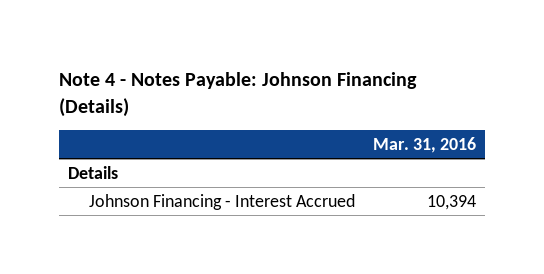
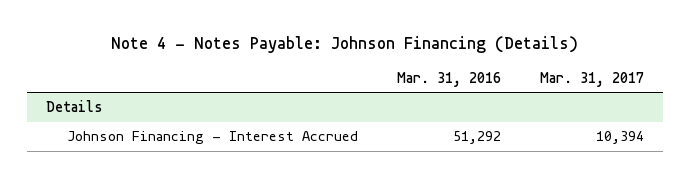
- | Mar. 31, 2016
+ | Mar. 31, 2016 | Mar. 31, 2017
- Johnson Financing - Interest Accrued | 10,394
+ Johnson Financing - Interest Accrued | 51,292 | 10,394

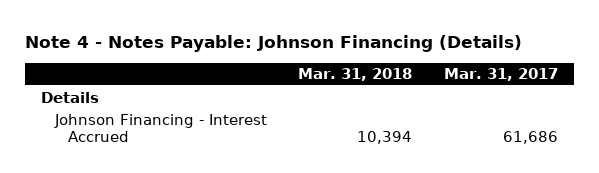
- | Mar. 31, 2016 | Mar. 31, 2017
+ | Mar. 31, 2018 | Mar. 31, 2017
- Johnson Financing - Interest Accrued | 51,292 | 10,394
+ Johnson Financing - Interest Accrued | 10,394 | 61,686

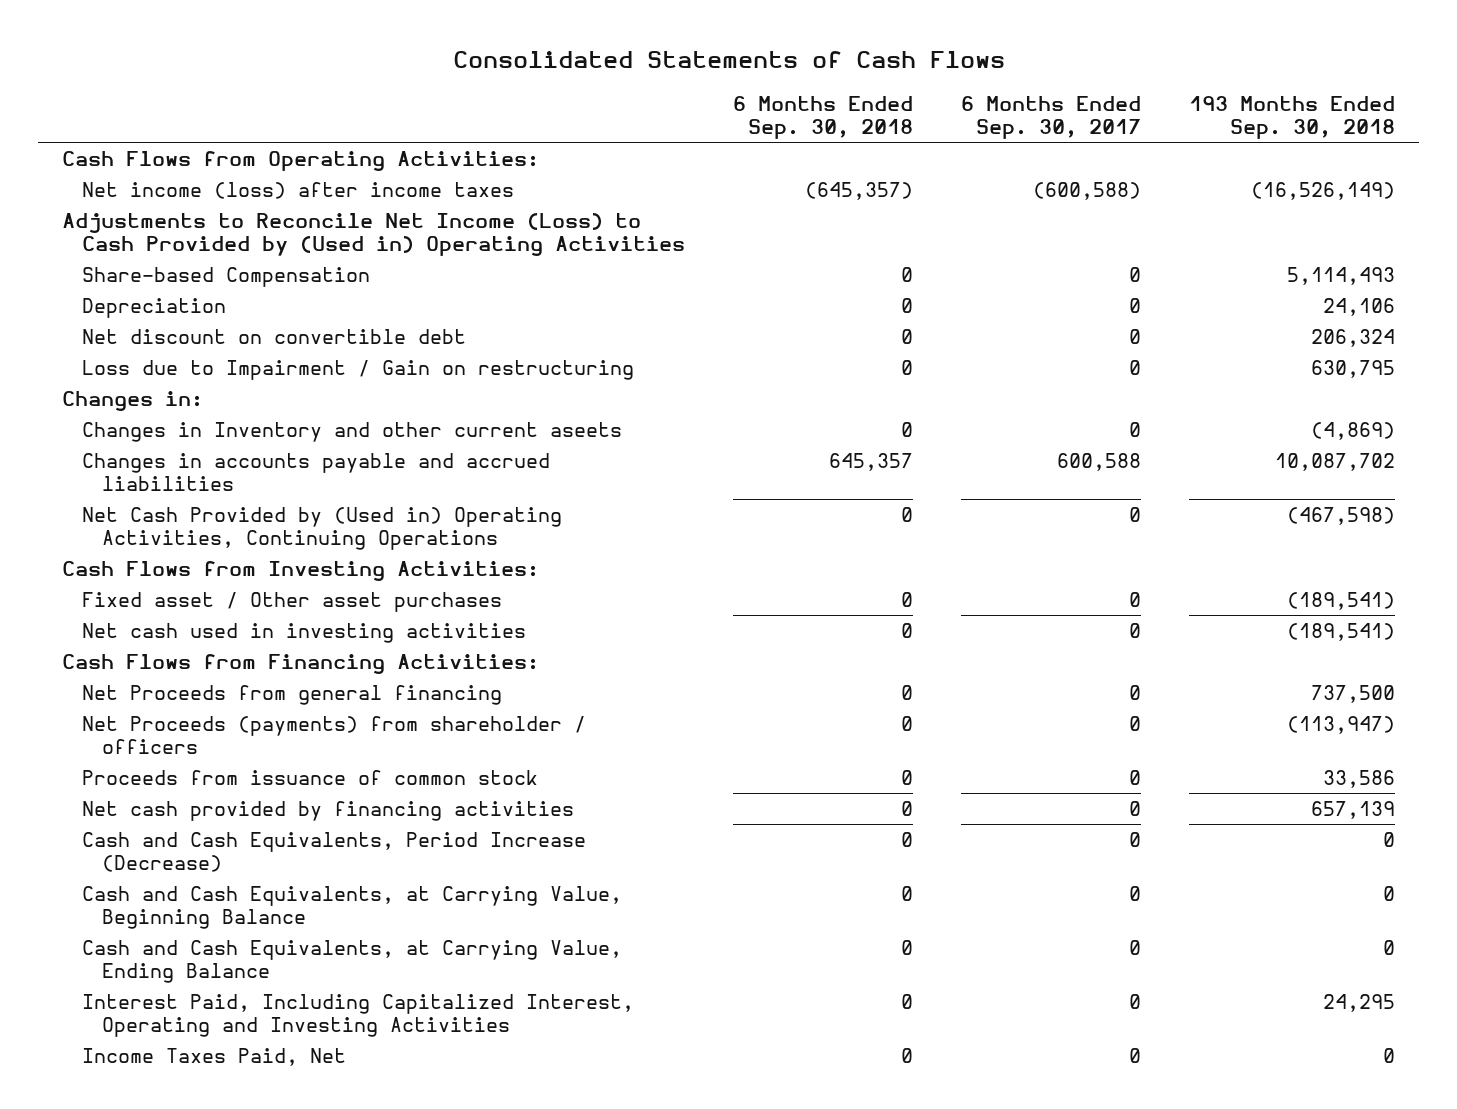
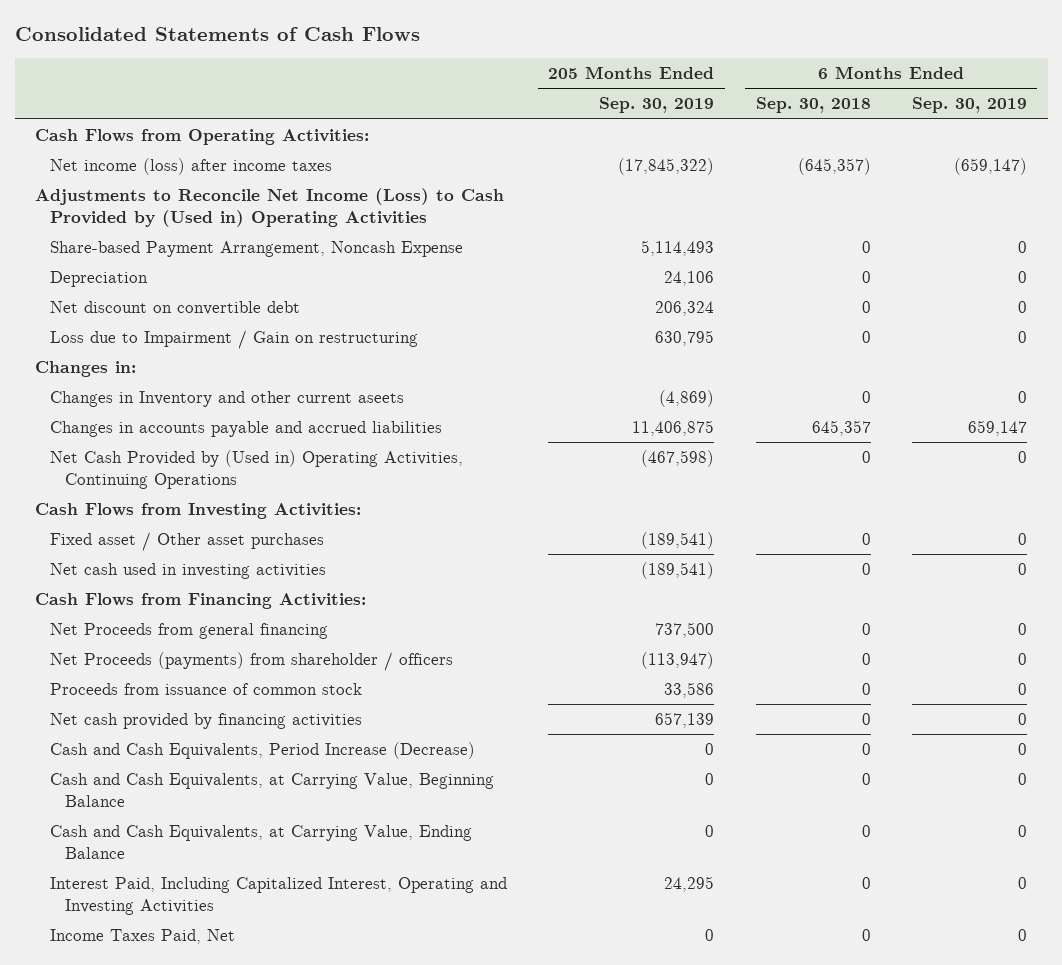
- | 6 Months Ended Sep. 30, 2018 | 6 Months Ended Sep. 30, 2017 | 193 Months Ended Sep. 30, 2018
+ | 205 Months Ended Sep. 30, 2019 | 6 Months Ended Sep. 30, 2018 | 6 Months Ended Sep. 30, 2019
- Share-based Compensation | 0 | 0 | 5,114,493
+ Share-based Payment Arrangement, Noncash Expense | 5,114,493 | 0 | 0

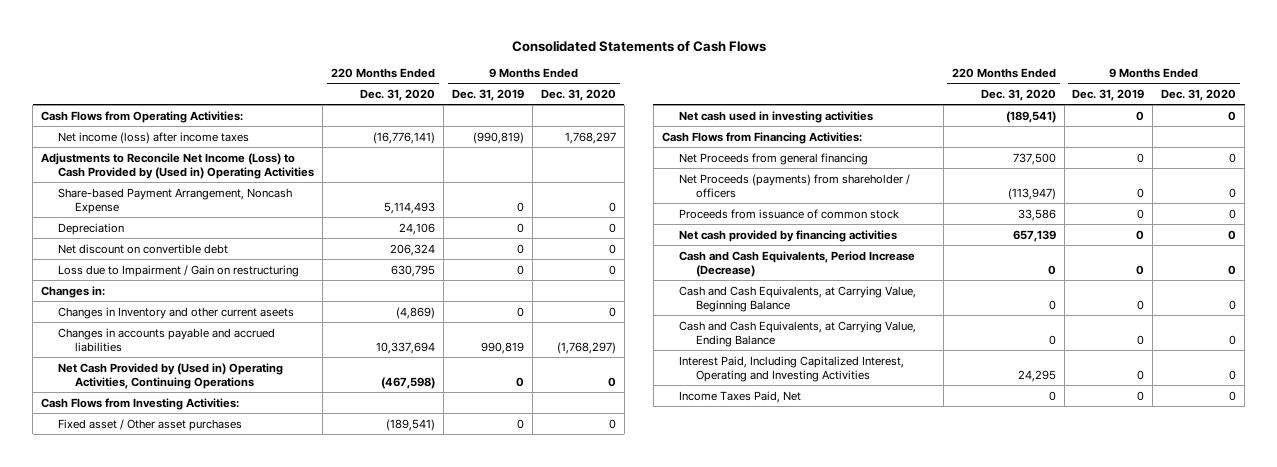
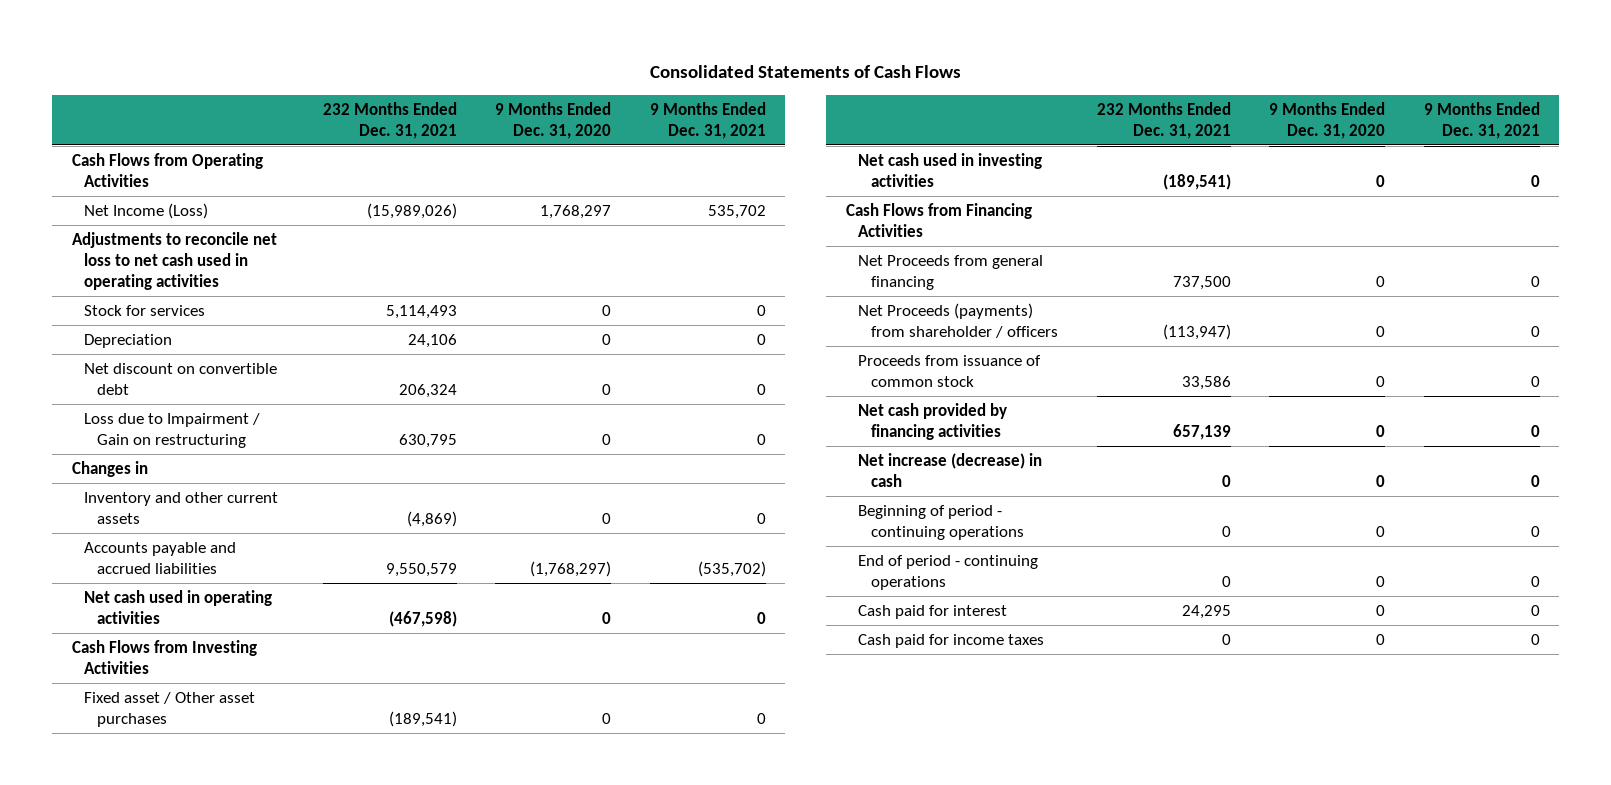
- | 220 Months Ended Dec. 31, 2020 | 9 Months Ended Dec. 31, 2019 | 9 Months Ended Dec. 31, 2020
+ | 232 Months Ended Dec. 31, 2021 | 9 Months Ended Dec. 31, 2020 | 9 Months Ended Dec. 31, 2021
- Cash Flows from Operating Activities:
- Net income (loss) after income taxes | (16,776,141) | (990,819) | 1,768,297
- Adjustments to Reconcile Net Income (Loss) to Cash Provided by (Used in) Operating Activities
- Share-based Payment Arrangement, Noncash Expense | 5,114,493 | 0 | 0
+ Cash Flows from Operating Activities
+ Net Income (Loss) | (15,989,026) | 1,768,297 | 535,702
+ Adjustments to reconcile net loss to net cash used in operating activities
+ Stock for services | 5,114,493 | 0 | 0
- Changes in:
- Changes in Inventory and other current aseets | (4,869) | 0 | 0
- Changes in accounts payable and accrued liabilities | 10,337,694 | 990,819 | (1,768,297)
- Net Cash Provided by (Used in) Operating Activities, Continuing Operations | (467,598) | 0 | 0
- Cash Flows from Investing Activities:
+ Changes in
+ Inventory and other current assets | (4,869) | 0 | 0
+ Accounts payable and accrued liabilities | 9,550,579 | (1,768,297) | (535,702)
+ Net cash used in operating activities | (467,598) | 0 | 0
+ Cash Flows from Investing Activities
- Cash Flows from Financing Activities:
+ Cash Flows from Financing Activities
- Cash and Cash Equivalents, Period Increase (Decrease) | 0 | 0 | 0
- Cash and Cash Equivalents, at Carrying Value, Beginning Balance | 0 | 0 | 0
- Cash and Cash Equivalents, at Carrying Value, Ending Balance | 0 | 0 | 0
- Interest Paid, Including Capitalized Interest, Operating and Investing Activities | 24,295 | 0 | 0
- Income Taxes Paid, Net | 0 | 0 | 0
+ Net increase (decrease) in cash | 0 | 0 | 0
+ Beginning of period - continuing operations | 0 | 0 | 0
+ End of period - continuing operations | 0 | 0 | 0
+ Cash paid for interest | 24,295 | 0 | 0
+ Cash paid for income taxes | 0 | 0 | 0

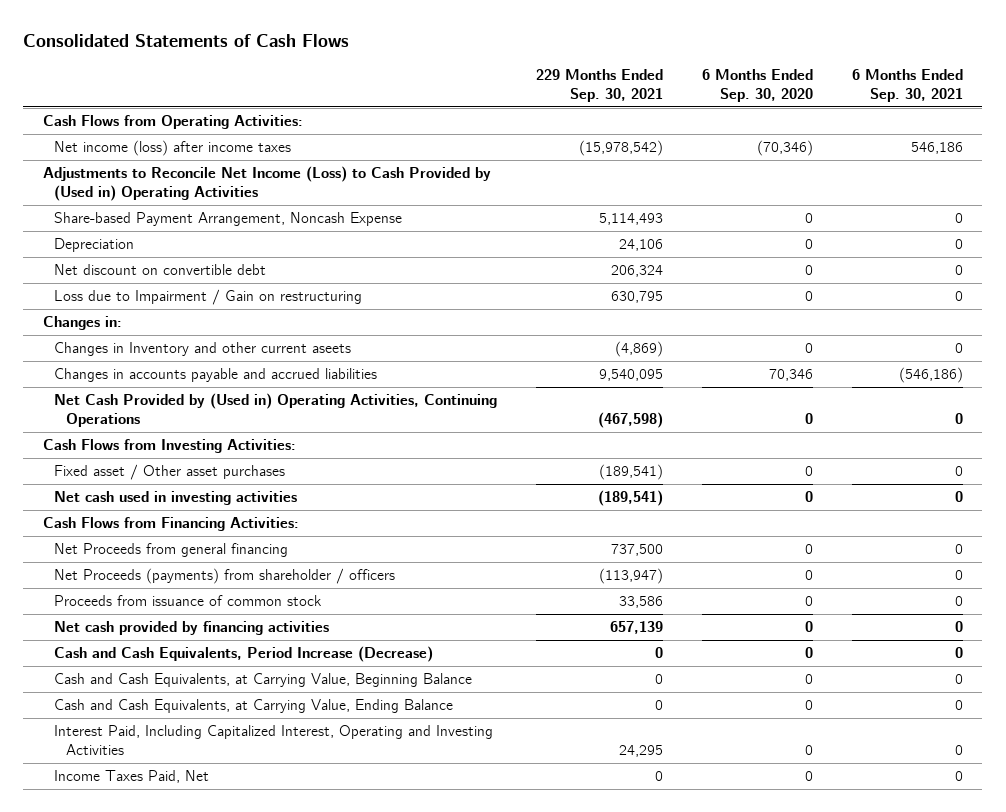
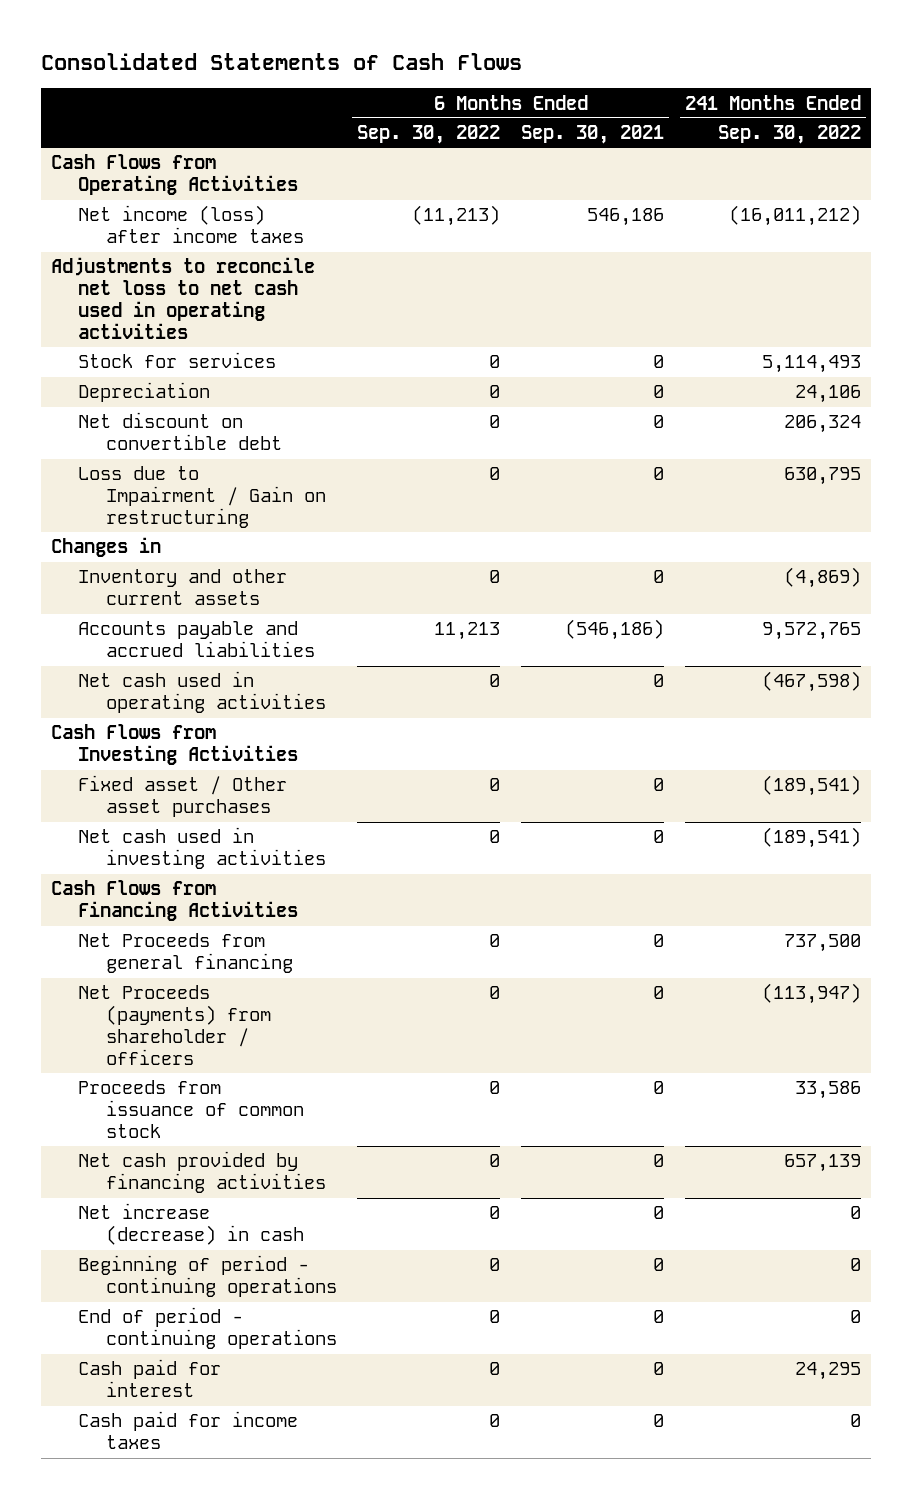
- | 229 Months Ended Sep. 30, 2021 | 6 Months Ended Sep. 30, 2020 | 6 Months Ended Sep. 30, 2021
+ | 6 Months Ended Sep. 30, 2022 | 6 Months Ended Sep. 30, 2021 | 241 Months Ended Sep. 30, 2022
- Cash Flows from Operating Activities:
+ Cash Flows from Operating Activities
- Adjustments to Reconcile Net Income (Loss) to Cash Provided by (Used in) Operating Activities
- Share-based Payment Arrangement, Noncash Expense | 5,114,493 | 0 | 0
+ Adjustments to reconcile net loss to net cash used in operating activities
+ Stock for services | 0 | 0 | 5,114,493
- Changes in:
- Changes in Inventory and other current aseets | (4,869) | 0 | 0
- Changes in accounts payable and accrued liabilities | 9,540,095 | 70,346 | (546,186)
- Net Cash Provided by (Used in) Operating Activities, Continuing Operations | (467,598) | 0 | 0
- Cash Flows from Investing Activities:
+ Changes in
+ Inventory and other current assets | 0 | 0 | (4,869)
+ Accounts payable and accrued liabilities | 11,213 | (546,186) | 9,572,765
+ Net cash used in operating activities | 0 | 0 | (467,598)
+ Cash Flows from Investing Activities
- Cash Flows from Financing Activities:
+ Cash Flows from Financing Activities
- Cash and Cash Equivalents, Period Increase (Decrease) | 0 | 0 | 0
- Cash and Cash Equivalents, at Carrying Value, Beginning Balance | 0 | 0 | 0
- Cash and Cash Equivalents, at Carrying Value, Ending Balance | 0 | 0 | 0
- Interest Paid, Including Capitalized Interest, Operating and Investing Activities | 24,295 | 0 | 0
- Income Taxes Paid, Net | 0 | 0 | 0
+ Net increase (decrease) in cash | 0 | 0 | 0
+ Beginning of period - continuing operations | 0 | 0 | 0
+ End of period - continuing operations | 0 | 0 | 0
+ Cash paid for interest | 0 | 0 | 24,295
+ Cash paid for income taxes | 0 | 0 | 0

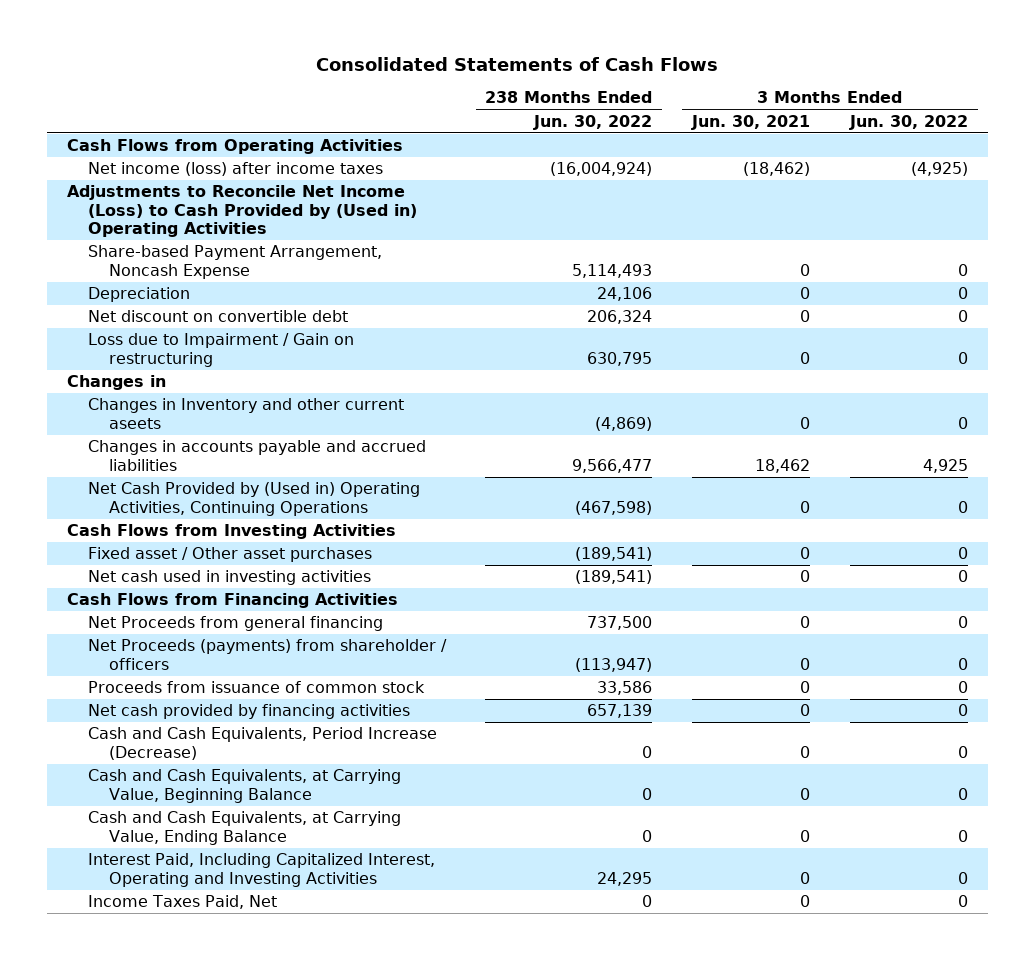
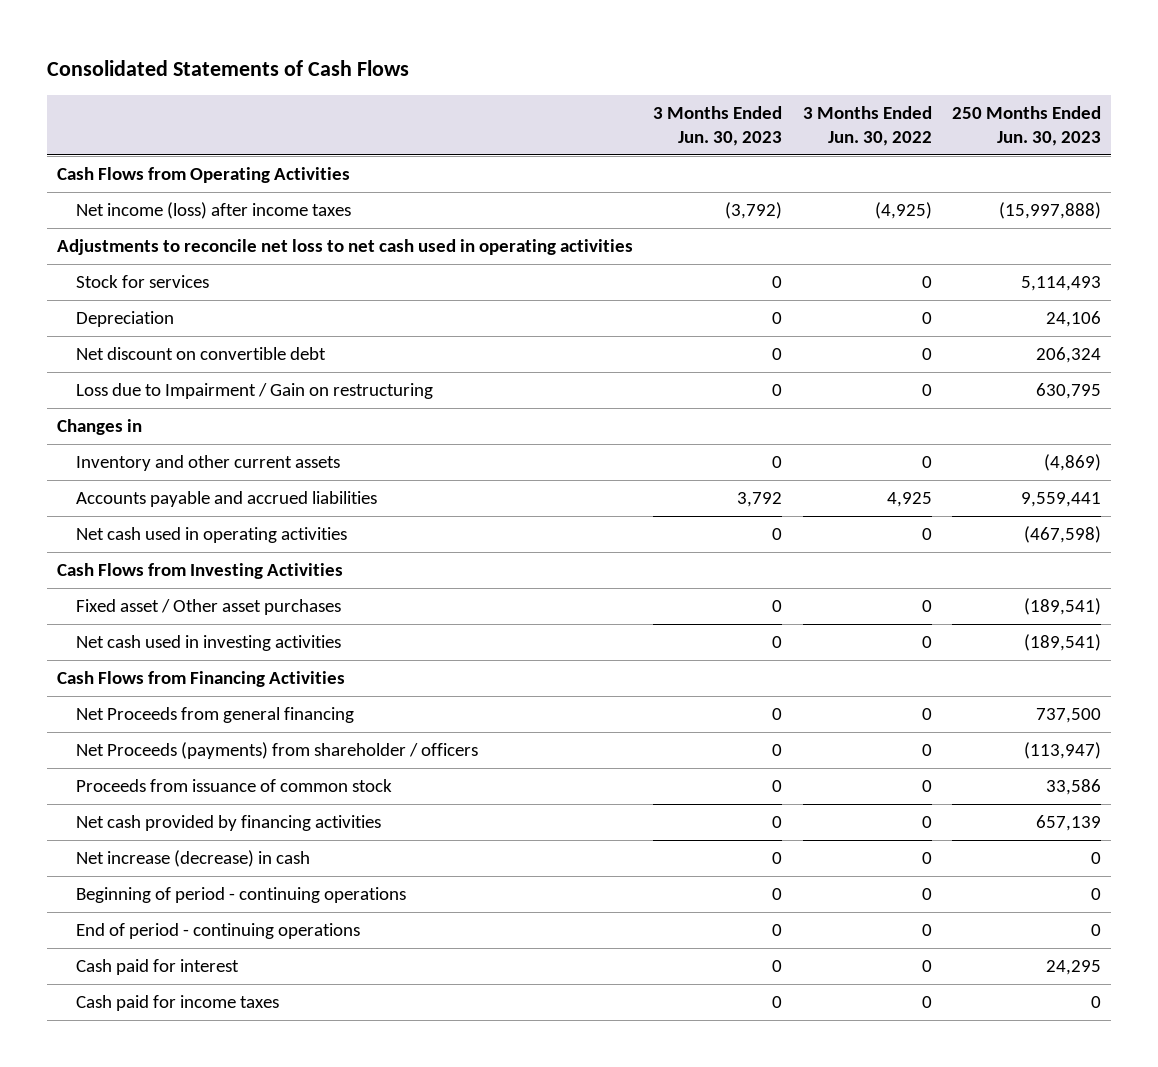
- | 238 Months Ended Jun. 30, 2022 | 3 Months Ended Jun. 30, 2021 | 3 Months Ended Jun. 30, 2022
+ | 3 Months Ended Jun. 30, 2023 | 3 Months Ended Jun. 30, 2022 | 250 Months Ended Jun. 30, 2023
- Adjustments to Reconcile Net Income (Loss) to Cash Provided by (Used in) Operating Activities
- Share-based Payment Arrangement, Noncash Expense | 5,114,493 | 0 | 0
+ Adjustments to reconcile net loss to net cash used in operating activities
+ Stock for services | 0 | 0 | 5,114,493
- Changes in Inventory and other current aseets | (4,869) | 0 | 0
- Changes in accounts payable and accrued liabilities | 9,566,477 | 18,462 | 4,925
- Net Cash Provided by (Used in) Operating Activities, Continuing Operations | (467,598) | 0 | 0
+ Inventory and other current assets | 0 | 0 | (4,869)
+ Accounts payable and accrued liabilities | 3,792 | 4,925 | 9,559,441
+ Net cash used in operating activities | 0 | 0 | (467,598)
- Cash and Cash Equivalents, Period Increase (Decrease) | 0 | 0 | 0
- Cash and Cash Equivalents, at Carrying Value, Beginning Balance | 0 | 0 | 0
- Cash and Cash Equivalents, at Carrying Value, Ending Balance | 0 | 0 | 0
- Interest Paid, Including Capitalized Interest, Operating and Investing Activities | 24,295 | 0 | 0
- Income Taxes Paid, Net | 0 | 0 | 0
+ Net increase (decrease) in cash | 0 | 0 | 0
+ Beginning of period - continuing operations | 0 | 0 | 0
+ End of period - continuing operations | 0 | 0 | 0
+ Cash paid for interest | 0 | 0 | 24,295
+ Cash paid for income taxes | 0 | 0 | 0

